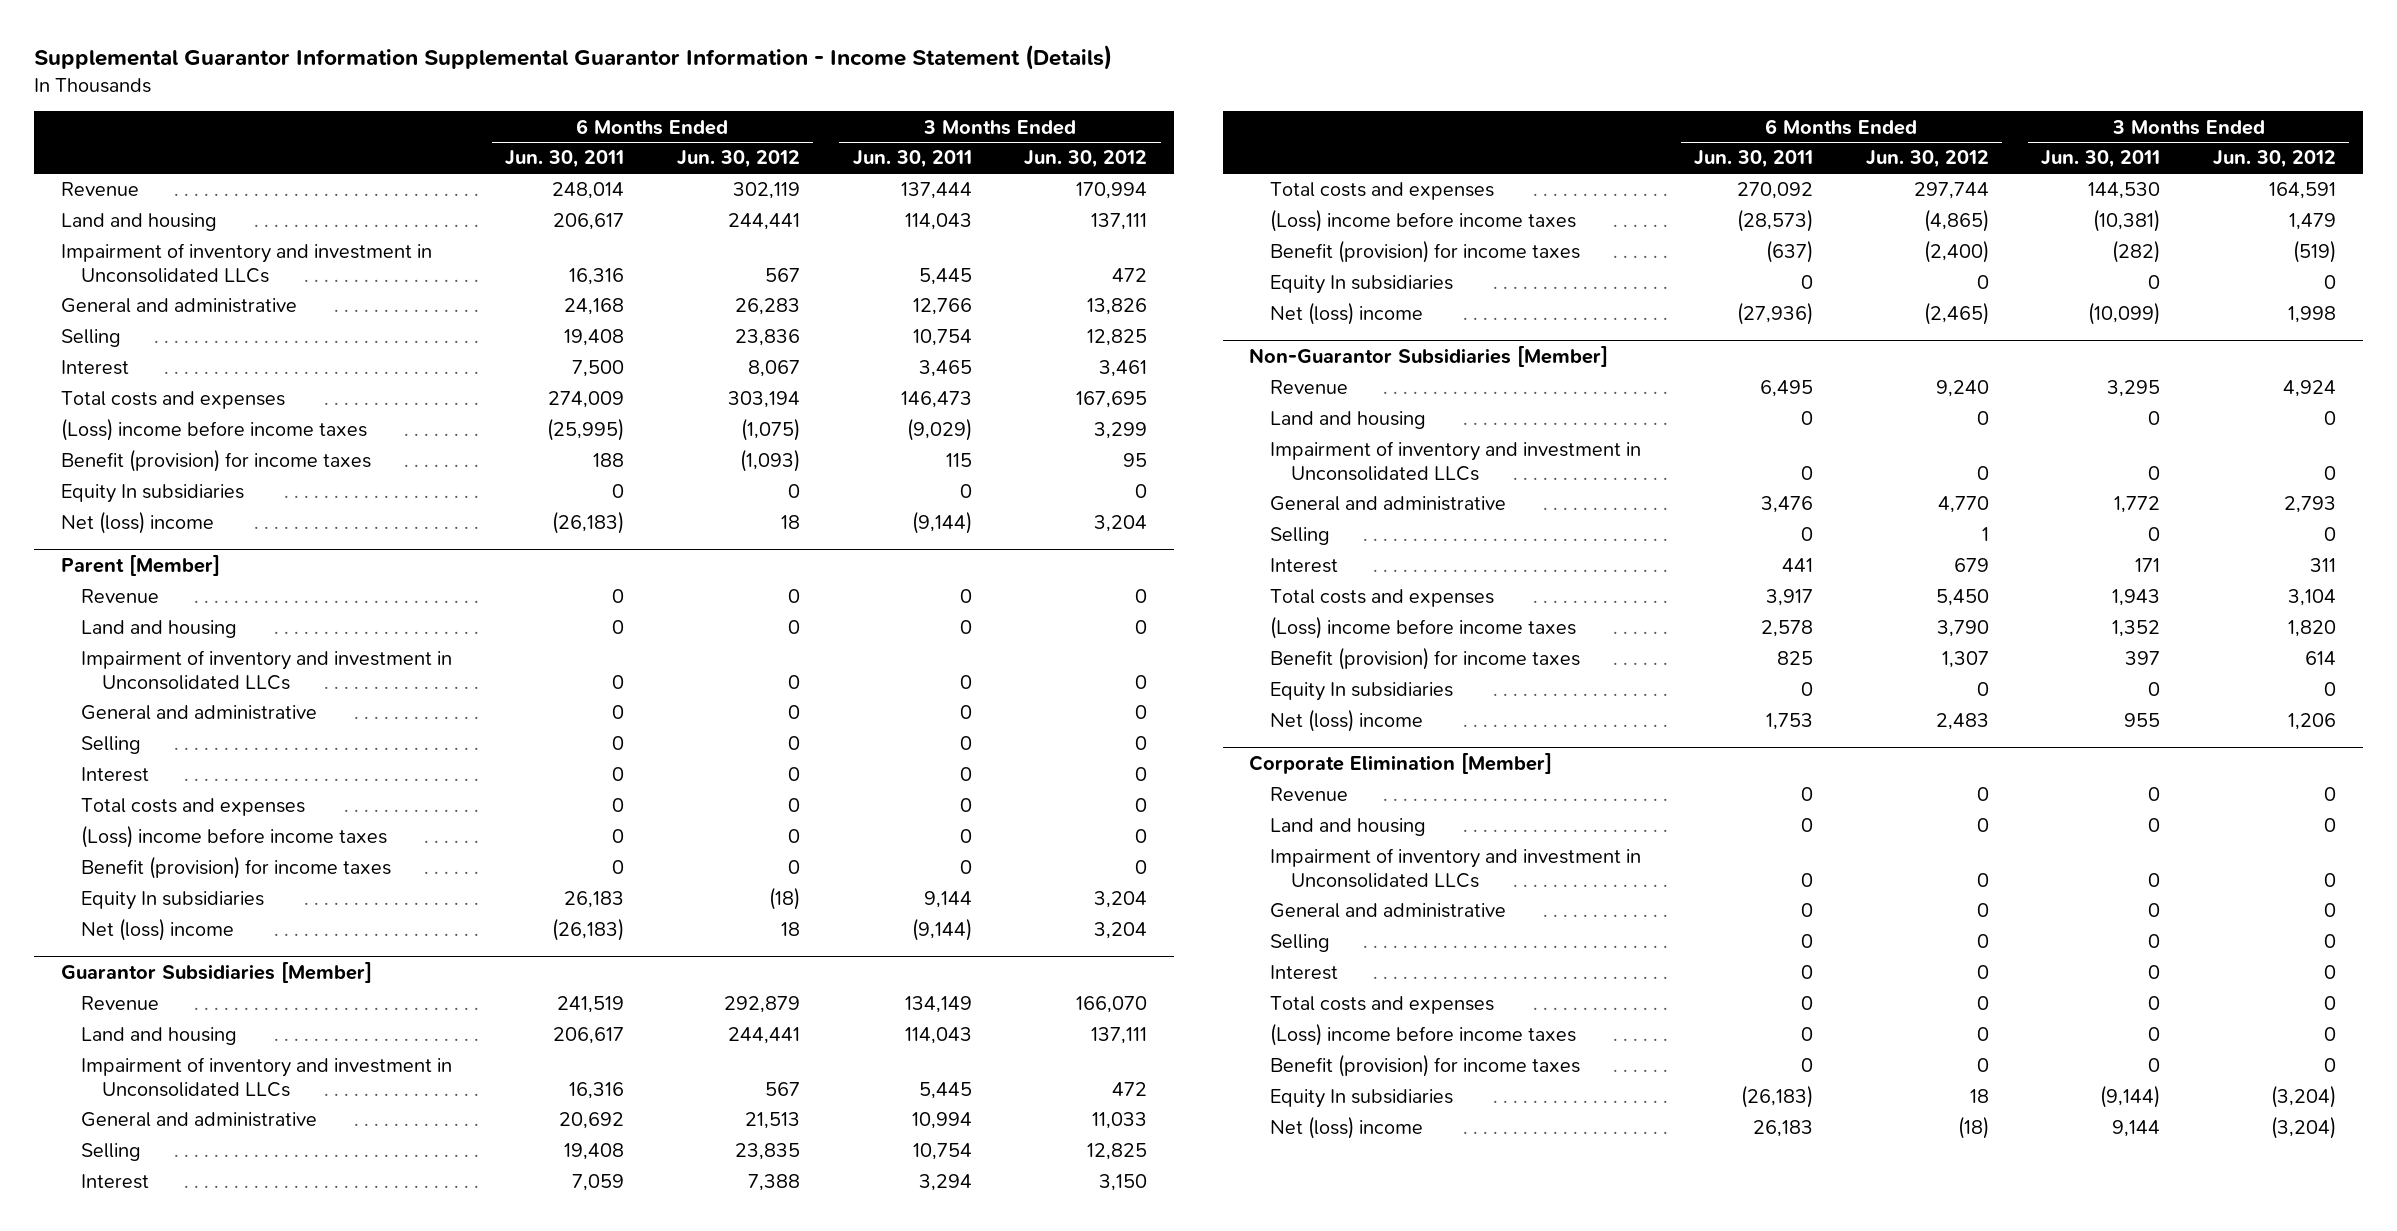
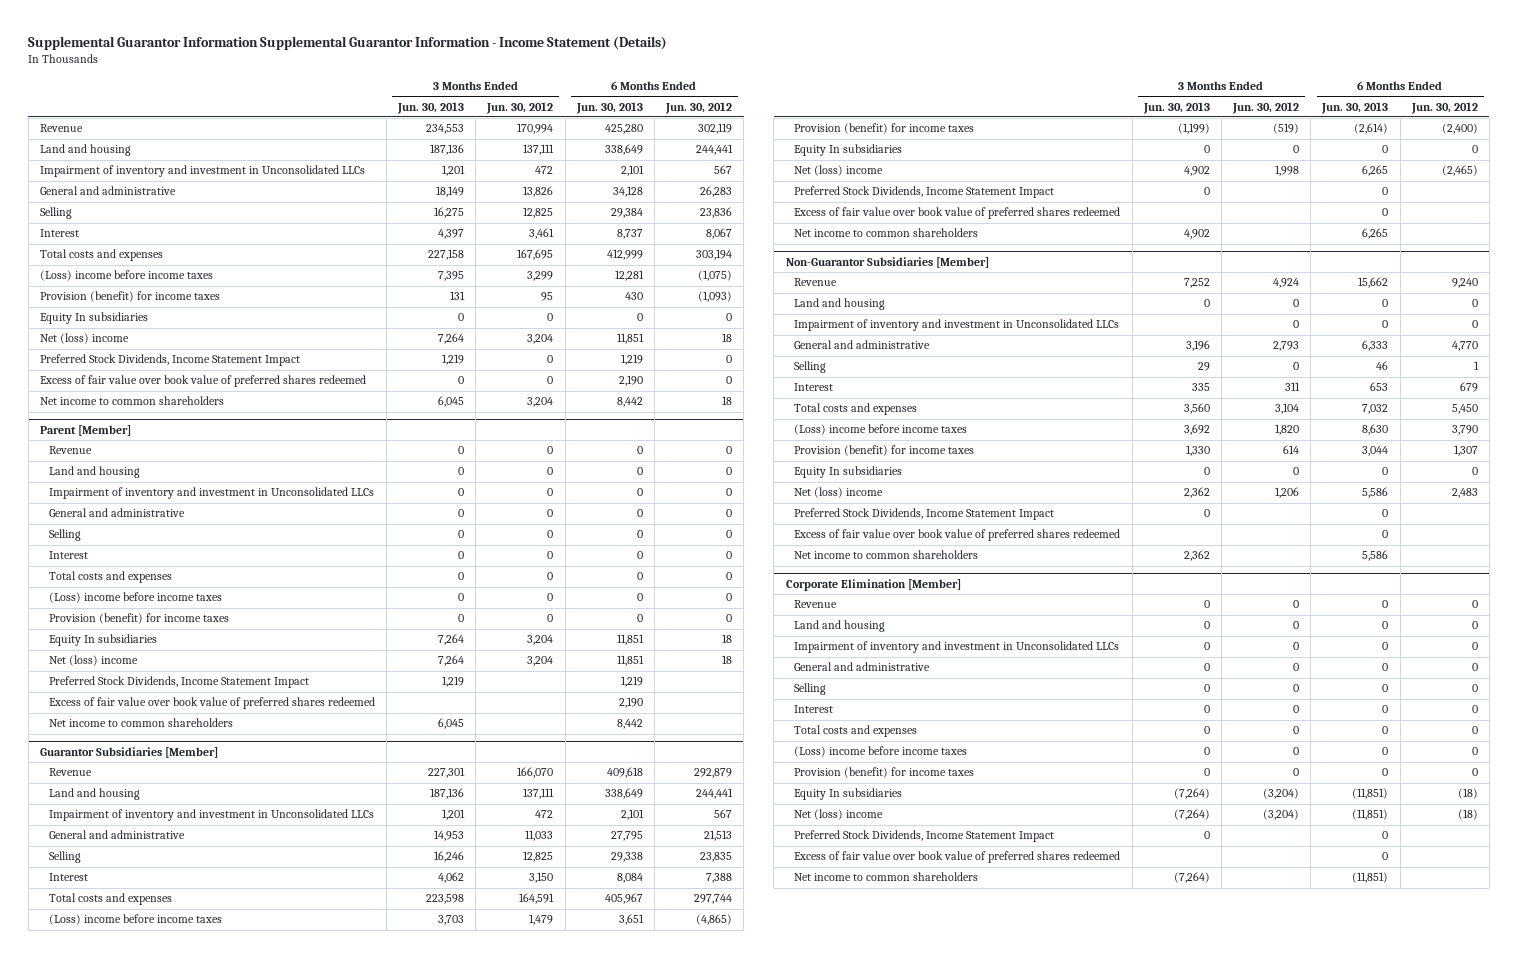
- | 6 Months Ended Jun. 30, 2011 | 6 Months Ended Jun. 30, 2012 | 3 Months Ended Jun. 30, 2011 | 3 Months Ended Jun. 30, 2012
+ | 3 Months Ended Jun. 30, 2013 | 3 Months Ended Jun. 30, 2012 | 6 Months Ended Jun. 30, 2013 | 6 Months Ended Jun. 30, 2012
- Benefit (provision) for income taxes | 188 | (1,093) | 115 | 95
+ Provision (benefit) for income taxes | 131 | 95 | 430 | (1,093)
+ Preferred Stock Dividends, Income Statement Impact | 1,219 | 0 | 1,219 | 0
+ Excess of fair value over book value of preferred shares redeemed | 0 | 0 | 2,190 | 0
+ Net income to common shareholders | 6,045 | 3,204 | 8,442 | 18
@ Parent [Member]
- Benefit (provision) for income taxes | 0 | 0 | 0 | 0
- Equity In subsidiaries | 26,183 | (18) | 9,144 | 3,204
+ Provision (benefit) for income taxes | 0 | 0 | 0 | 0
+ Equity In subsidiaries | 7,264 | 3,204 | 11,851 | 18
+ Preferred Stock Dividends, Income Statement Impact | 1,219 | | 1,219 |
+ Excess of fair value over book value of preferred shares redeemed | | | 2,190 |
+ Net income to common shareholders | 6,045 | | 8,442 |
@ Guarantor Subsidiaries [Member]
- Benefit (provision) for income taxes | (637) | (2,400) | (282) | (519)
+ Provision (benefit) for income taxes | (1,199) | (519) | (2,614) | (2,400)
+ Preferred Stock Dividends, Income Statement Impact | 0 | | 0 |
+ Excess of fair value over book value of preferred shares redeemed | | | 0 |
+ Net income to common shareholders | 4,902 | | 6,265 |
@ Non-Guarantor Subsidiaries [Member]
- Benefit (provision) for income taxes | 825 | 1,307 | 397 | 614
+ Provision (benefit) for income taxes | 1,330 | 614 | 3,044 | 1,307
+ Preferred Stock Dividends, Income Statement Impact | 0 | | 0 |
+ Excess of fair value over book value of preferred shares redeemed | | | 0 |
+ Net income to common shareholders | 2,362 | | 5,586 |
@ Corporate Elimination [Member]
- Benefit (provision) for income taxes | 0 | 0 | 0 | 0
- Equity In subsidiaries | (26,183) | 18 | (9,144) | (3,204)
+ Provision (benefit) for income taxes | 0 | 0 | 0 | 0
+ Equity In subsidiaries | (7,264) | (3,204) | (11,851) | (18)
+ Preferred Stock Dividends, Income Statement Impact | 0 | | 0 |
+ Excess of fair value over book value of preferred shares redeemed | | | 0 |
+ Net income to common shareholders | (7,264) | | (11,851) |

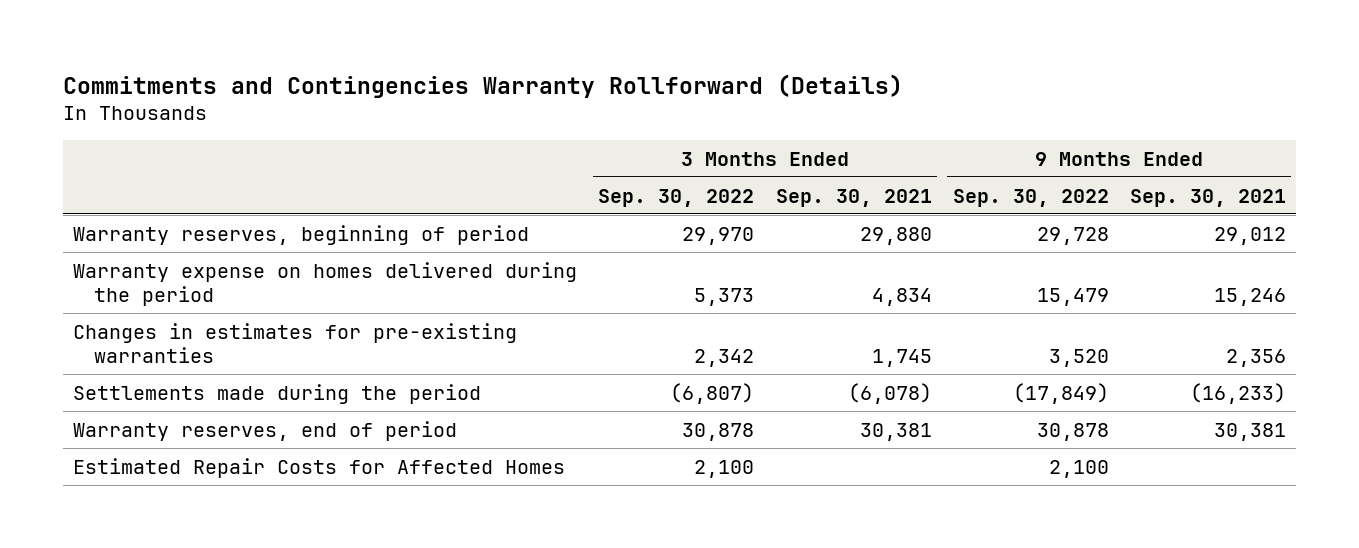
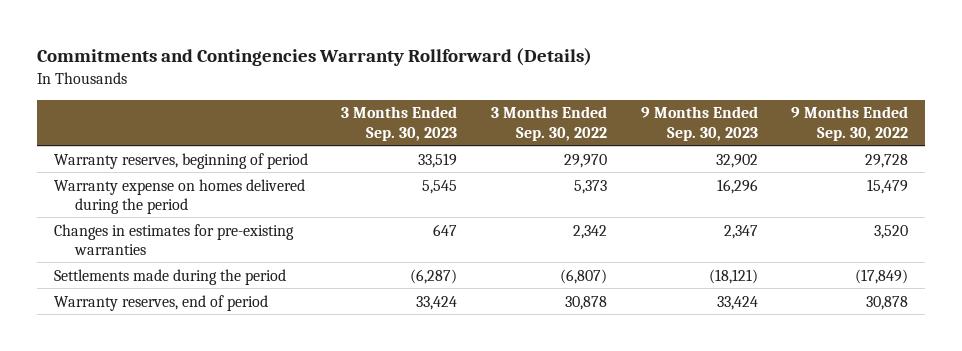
- | 3 Months Ended Sep. 30, 2022 | 3 Months Ended Sep. 30, 2021 | 9 Months Ended Sep. 30, 2022 | 9 Months Ended Sep. 30, 2021
+ | 3 Months Ended Sep. 30, 2023 | 3 Months Ended Sep. 30, 2022 | 9 Months Ended Sep. 30, 2023 | 9 Months Ended Sep. 30, 2022
- Estimated Repair Costs for Affected Homes | 2,100 | | 2,100 |

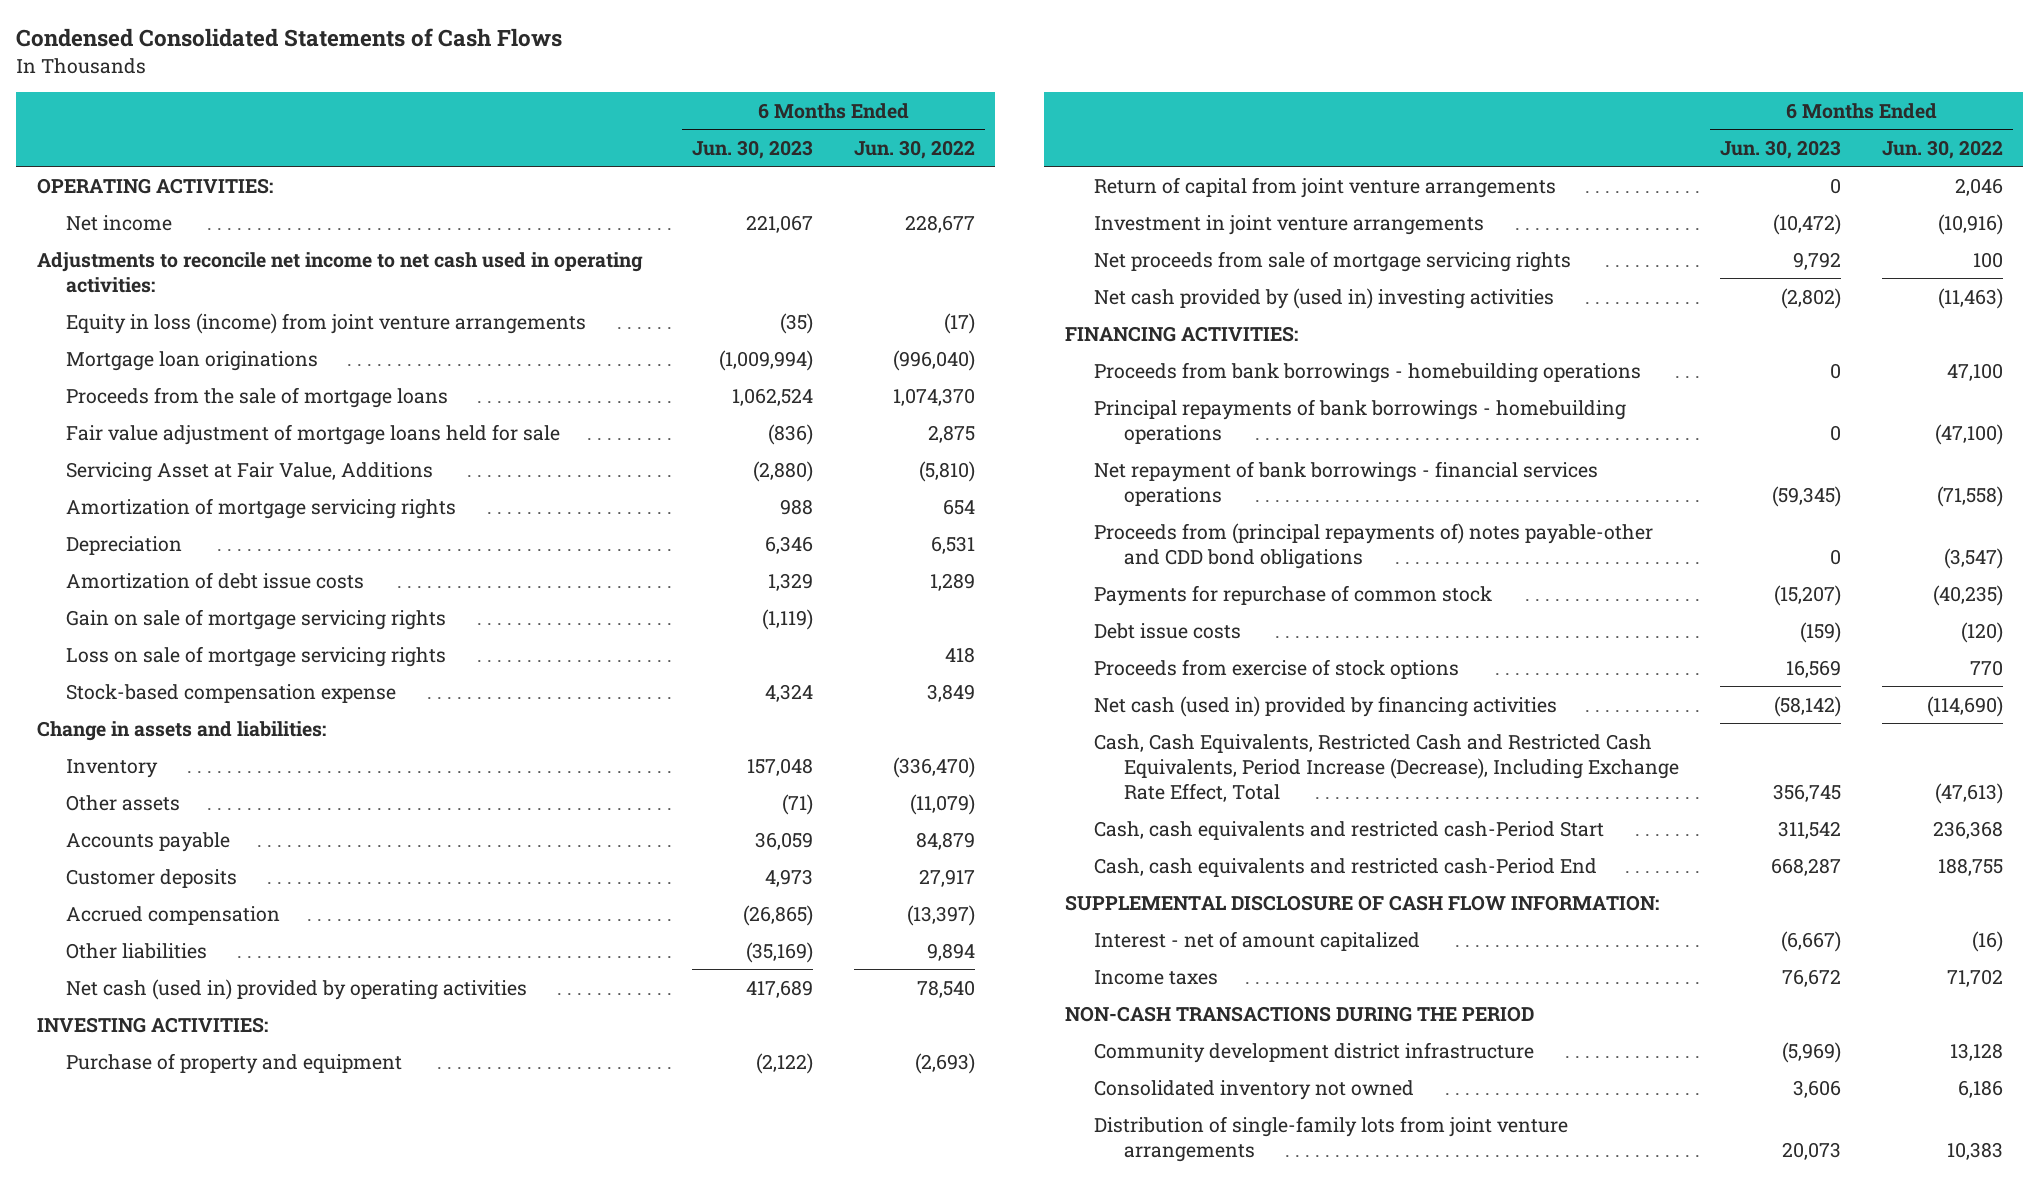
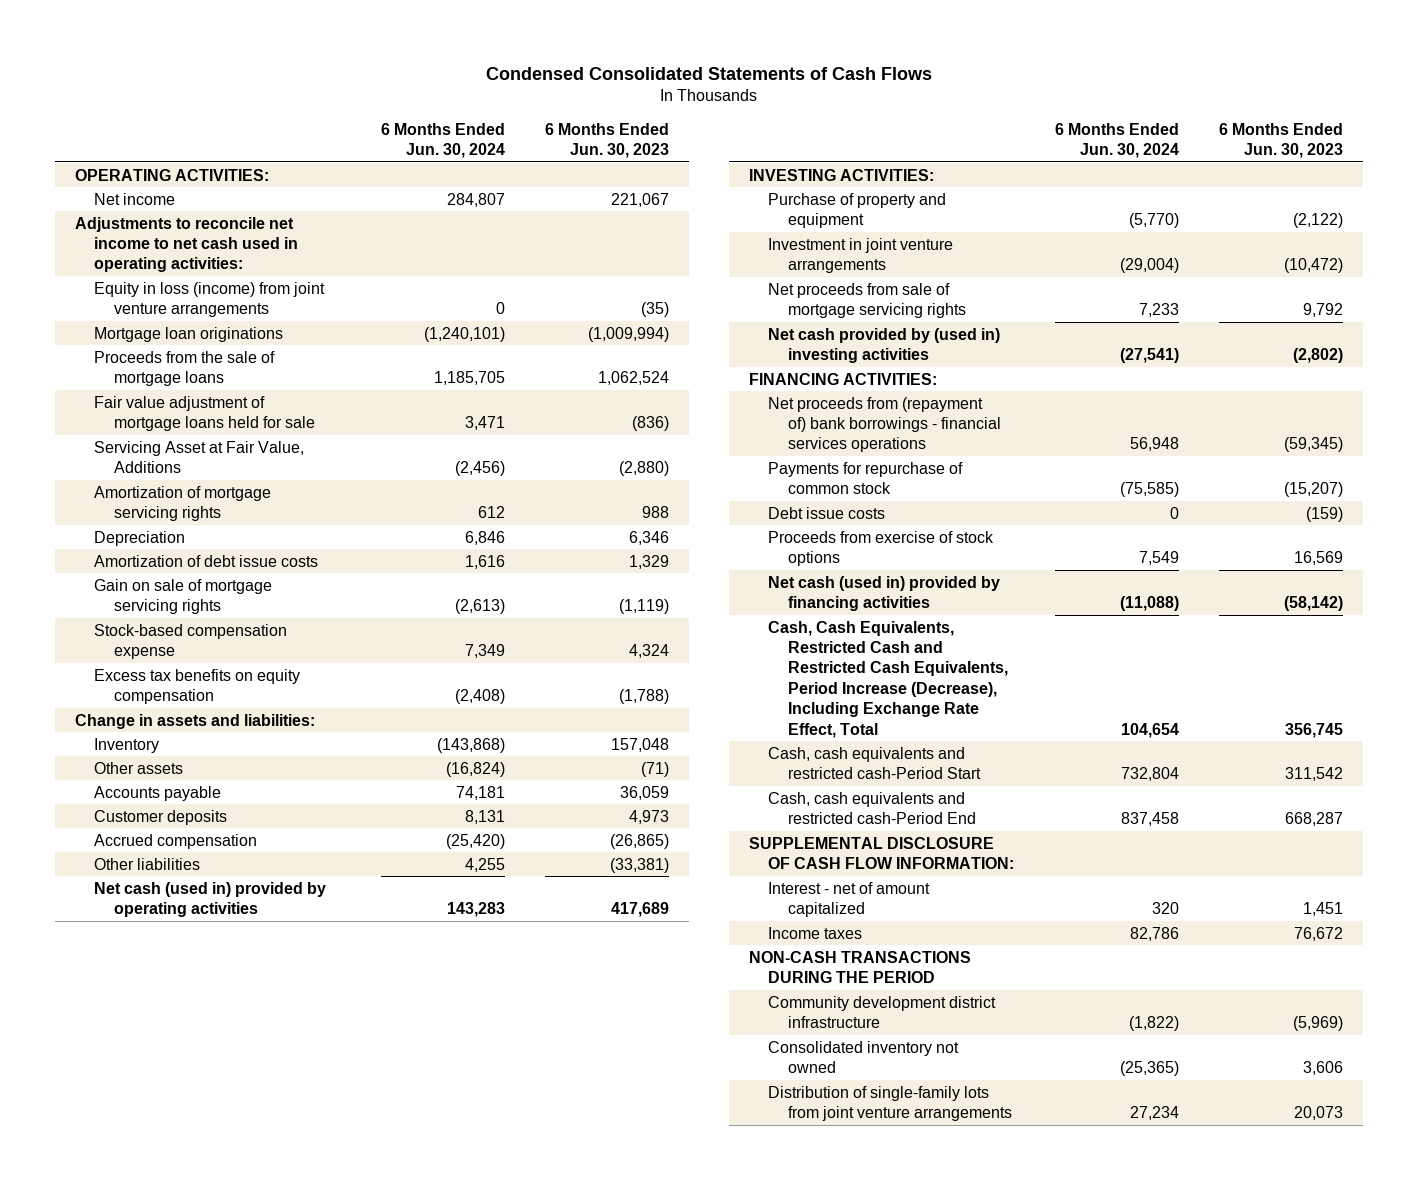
- | 6 Months Ended Jun. 30, 2023 | 6 Months Ended Jun. 30, 2022
+ | 6 Months Ended Jun. 30, 2024 | 6 Months Ended Jun. 30, 2023
- Loss on sale of mortgage servicing rights | | 418
+ Excess tax benefits on equity compensation | (2,408) | (1,788)
- Other liabilities | (35,169) | 9,894
+ Other liabilities | 4,255 | (33,381)
- Return of capital from joint venture arrangements | 0 | 2,046
- Proceeds from bank borrowings - homebuilding operations | 0 | 47,100
- Principal repayments of bank borrowings - homebuilding operations | 0 | (47,100)
- Net repayment of bank borrowings - financial services operations | (59,345) | (71,558)
- Proceeds from (principal repayments of) notes payable-other and CDD bond obligations | 0 | (3,547)
+ Net proceeds from (repayment of) bank borrowings - financial services operations | 56,948 | (59,345)
- Interest - net of amount capitalized | (6,667) | (16)
+ Interest - net of amount capitalized | 320 | 1,451

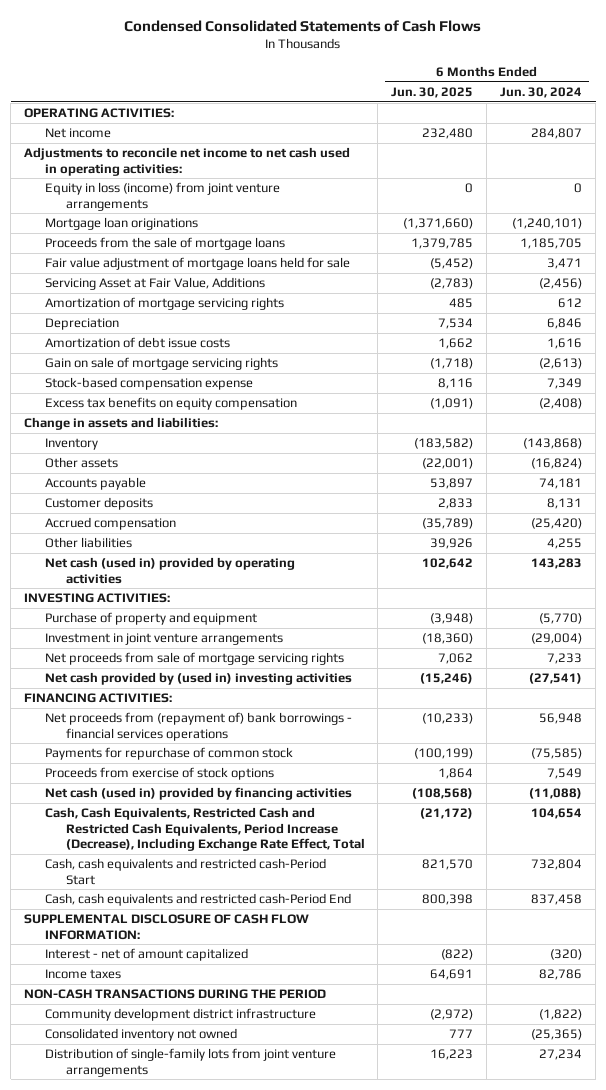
- | 6 Months Ended Jun. 30, 2024 | 6 Months Ended Jun. 30, 2023
+ | 6 Months Ended Jun. 30, 2025 | 6 Months Ended Jun. 30, 2024
- Debt issue costs | 0 | (159)
- Interest - net of amount capitalized | 320 | 1,451
+ Interest - net of amount capitalized | (822) | (320)

